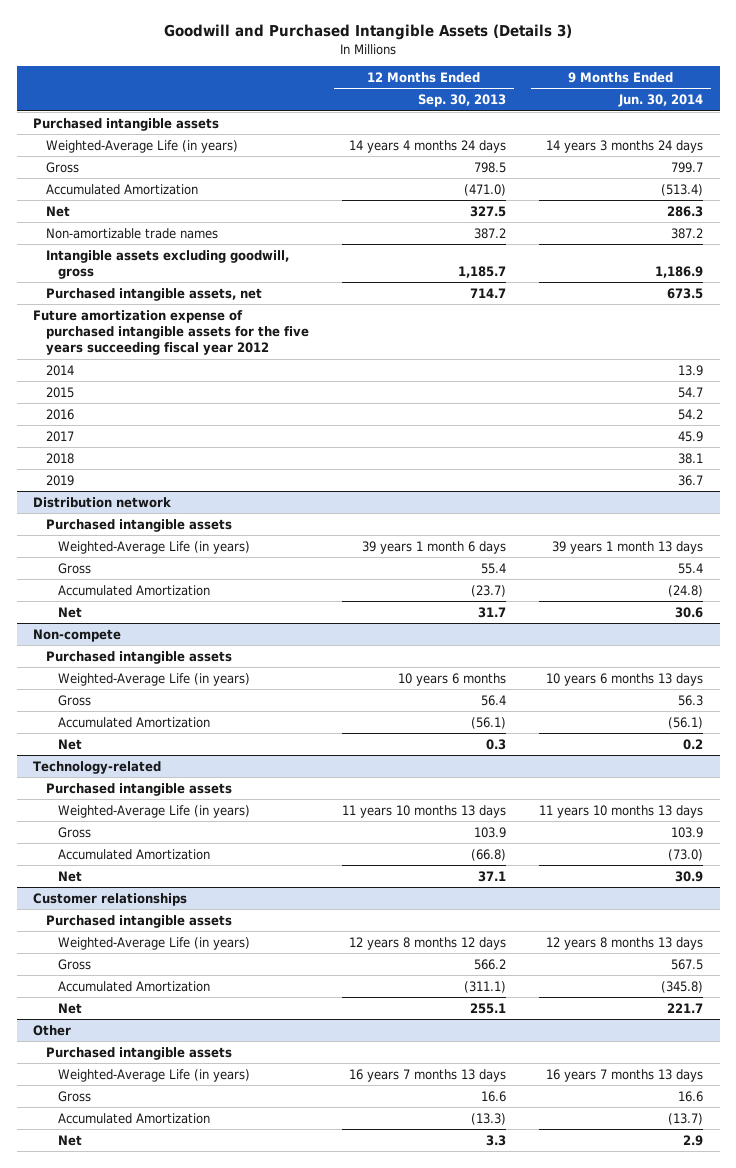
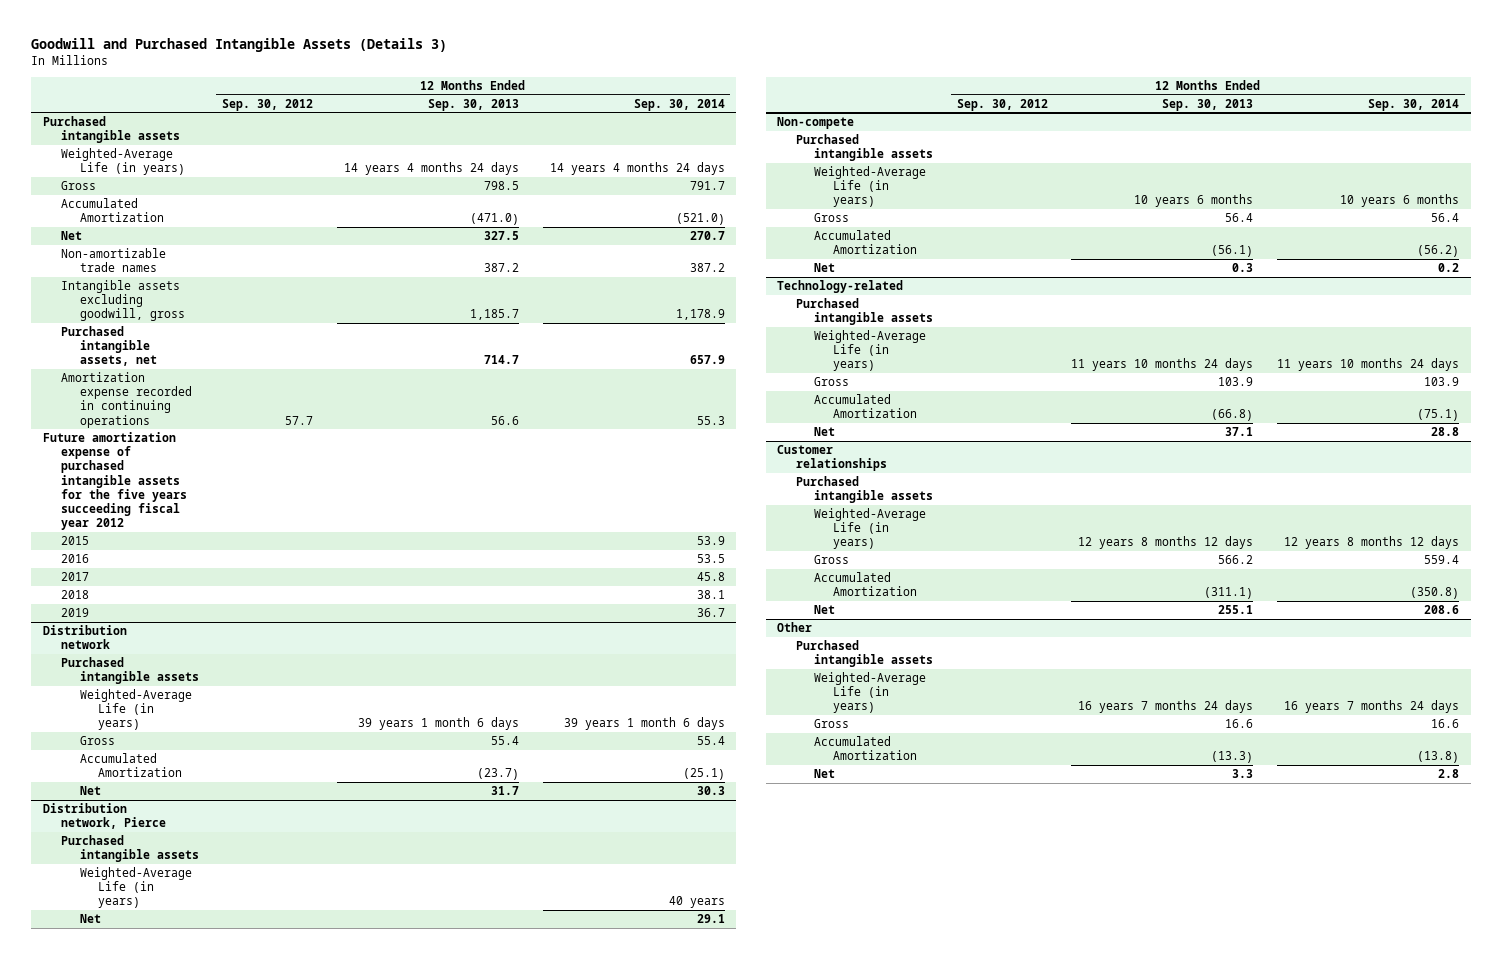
- | 12 Months Ended Sep. 30, 2013 | 9 Months Ended Jun. 30, 2014
+ | 12 Months Ended Sep. 30, 2012 | 12 Months Ended Sep. 30, 2013 | 12 Months Ended Sep. 30, 2014
+ Amortization expense recorded in continuing operations | 57.7 | 56.6 | 55.3
- 2014 | | 13.9
+ Distribution network, Pierce
+ Purchased intangible assets
+ Weighted-Average Life (in years) | | | 40 years
+ Net | | | 29.1
@ Technology-related
- Weighted-Average Life (in years) | 11 years 10 months 13 days | 11 years 10 months 13 days
+ Weighted-Average Life (in years) | | 11 years 10 months 24 days | 11 years 10 months 24 days
@ Other
- Weighted-Average Life (in years) | 16 years 7 months 13 days | 16 years 7 months 13 days
+ Weighted-Average Life (in years) | | 16 years 7 months 24 days | 16 years 7 months 24 days

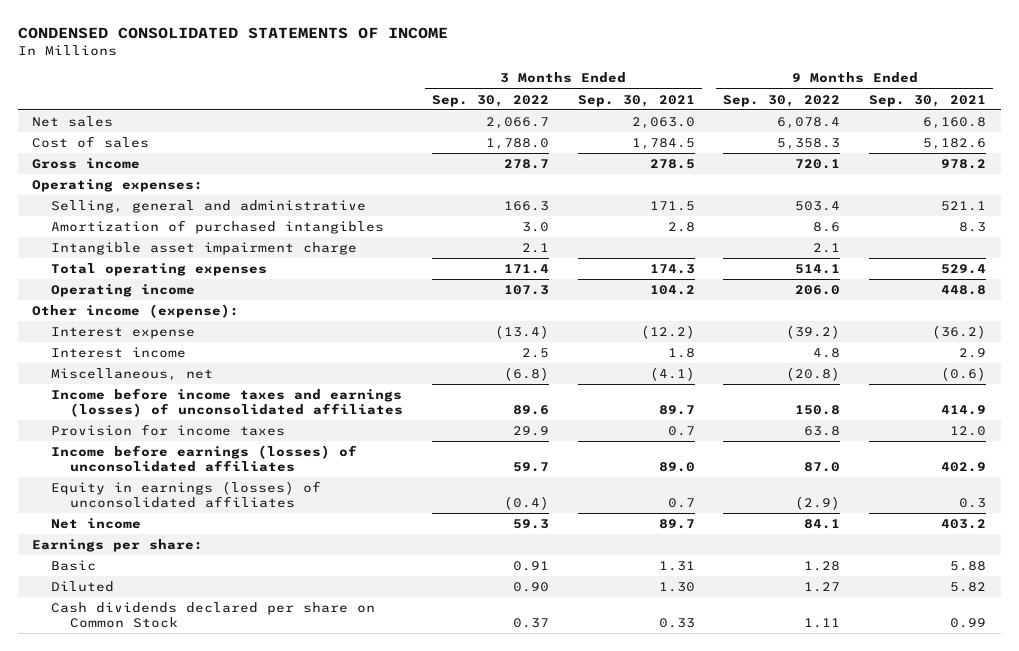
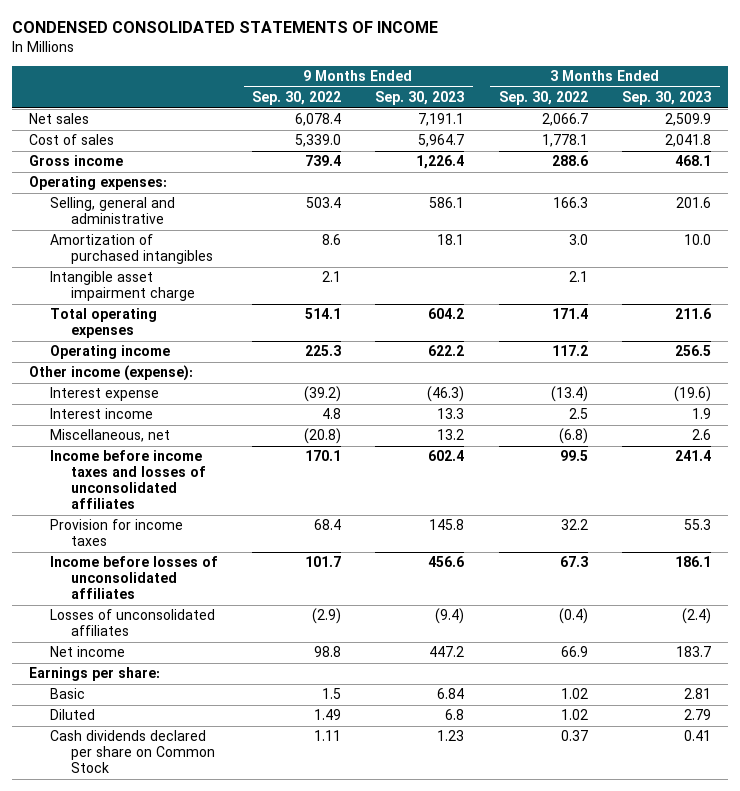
- | 3 Months Ended Sep. 30, 2022 | 3 Months Ended Sep. 30, 2021 | 9 Months Ended Sep. 30, 2022 | 9 Months Ended Sep. 30, 2021
+ | 9 Months Ended Sep. 30, 2022 | 9 Months Ended Sep. 30, 2023 | 3 Months Ended Sep. 30, 2022 | 3 Months Ended Sep. 30, 2023
- Cost of sales | 1,788.0 | 1,784.5 | 5,358.3 | 5,182.6
- Gross income | 278.7 | 278.5 | 720.1 | 978.2
+ Cost of sales | 5,339.0 | 5,964.7 | 1,778.1 | 2,041.8
+ Gross income | 739.4 | 1,226.4 | 288.6 | 468.1
- Operating income | 107.3 | 104.2 | 206.0 | 448.8
+ Operating income | 225.3 | 622.2 | 117.2 | 256.5
- Income before income taxes and earnings (losses) of unconsolidated affiliates | 89.6 | 89.7 | 150.8 | 414.9
- Provision for income taxes | 29.9 | 0.7 | 63.8 | 12.0
- Income before earnings (losses) of unconsolidated affiliates | 59.7 | 89.0 | 87.0 | 402.9
- Equity in earnings (losses) of unconsolidated affiliates | (0.4) | 0.7 | (2.9) | 0.3
- Net income | 59.3 | 89.7 | 84.1 | 403.2
+ Income before income taxes and losses of unconsolidated affiliates | 170.1 | 602.4 | 99.5 | 241.4
+ Provision for income taxes | 68.4 | 145.8 | 32.2 | 55.3
+ Income before losses of unconsolidated affiliates | 101.7 | 456.6 | 67.3 | 186.1
+ Losses of unconsolidated affiliates | (2.9) | (9.4) | (0.4) | (2.4)
+ Net income | 98.8 | 447.2 | 66.9 | 183.7
- Basic | 0.91 | 1.31 | 1.28 | 5.88
- Diluted | 0.90 | 1.30 | 1.27 | 5.82
+ Basic | 1.5 | 6.84 | 1.02 | 2.81
+ Diluted | 1.49 | 6.8 | 1.02 | 2.79

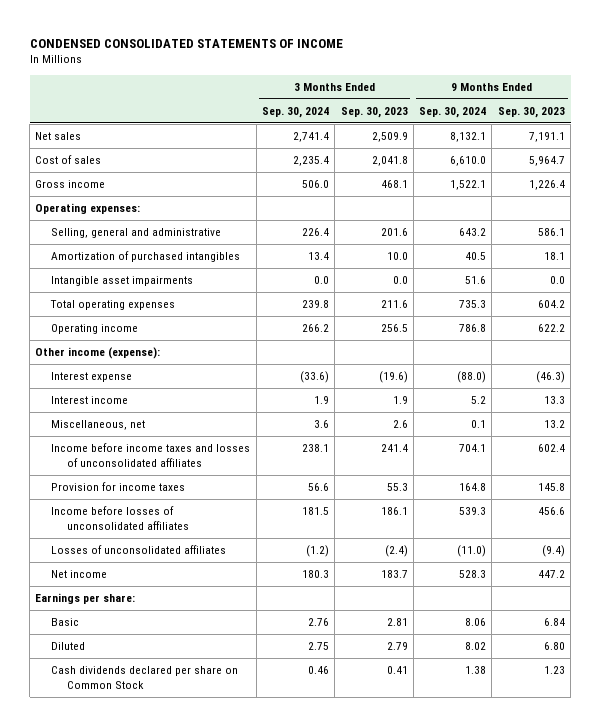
- | 9 Months Ended Sep. 30, 2022 | 9 Months Ended Sep. 30, 2023 | 3 Months Ended Sep. 30, 2022 | 3 Months Ended Sep. 30, 2023
+ | 3 Months Ended Sep. 30, 2024 | 3 Months Ended Sep. 30, 2023 | 9 Months Ended Sep. 30, 2024 | 9 Months Ended Sep. 30, 2023
- Intangible asset impairment charge | 2.1 | | 2.1 |
+ Intangible asset impairments | 0.0 | 0.0 | 51.6 | 0.0
- Diluted | 1.49 | 6.8 | 1.02 | 2.79
+ Diluted | 2.75 | 2.79 | 8.02 | 6.80

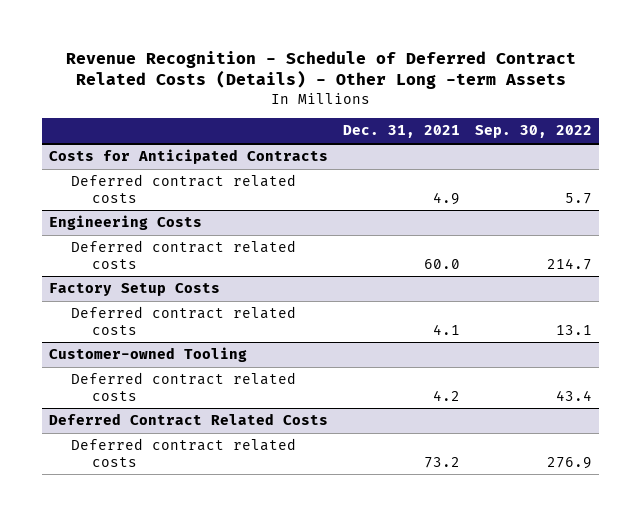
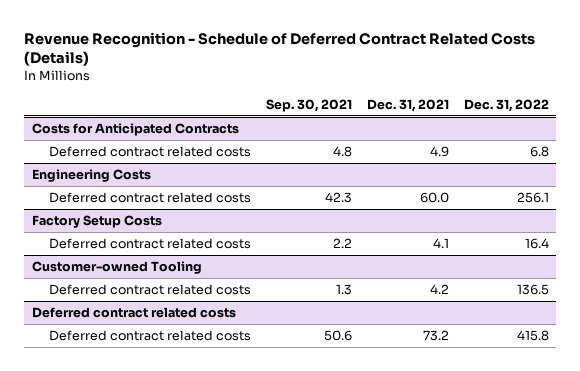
- Revenue Recognition - Schedule of Deferred Contract Related Costs (Details) - Other Long -term Assets
+ Revenue Recognition - Schedule of Deferred Contract Related Costs (Details)
- | Dec. 31, 2021 | Sep. 30, 2022
+ | Sep. 30, 2021 | Dec. 31, 2021 | Dec. 31, 2022
- Deferred Contract Related Costs
+ Deferred contract related costs

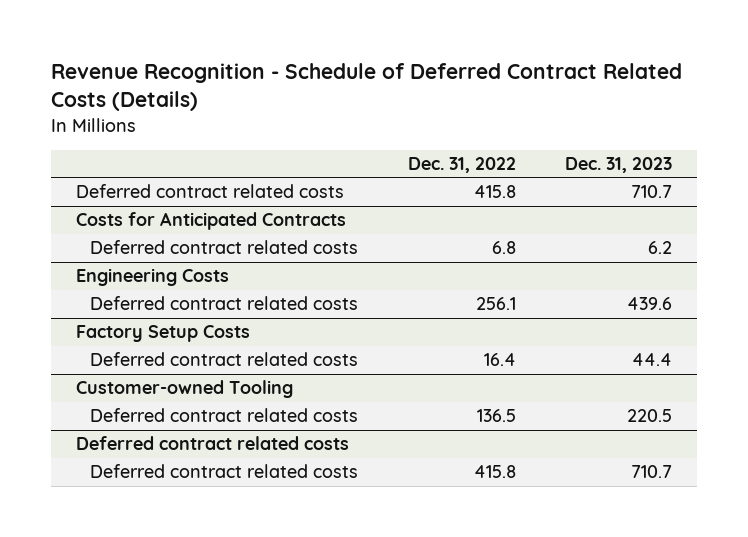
- | Sep. 30, 2021 | Dec. 31, 2021 | Dec. 31, 2022
+ | Dec. 31, 2022 | Dec. 31, 2023
+ Deferred contract related costs | 415.8 | 710.7

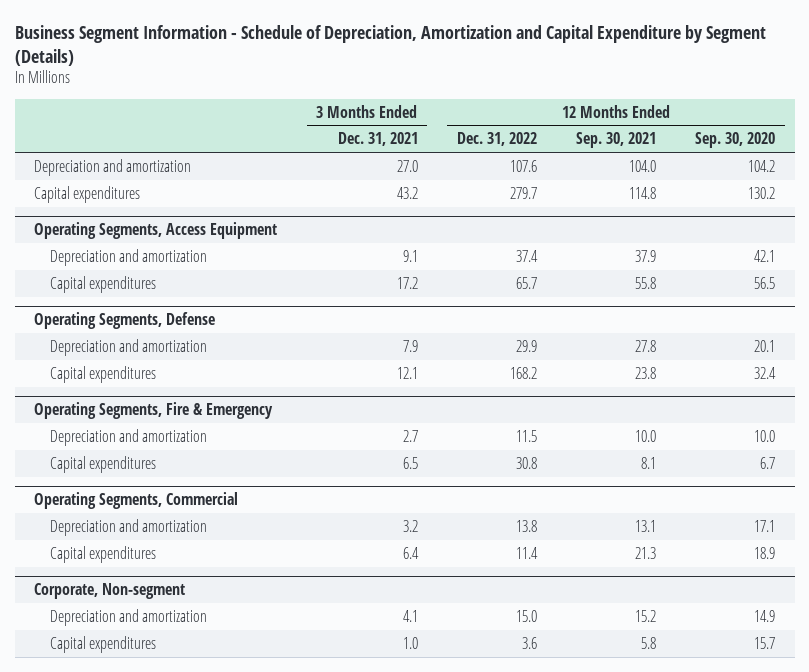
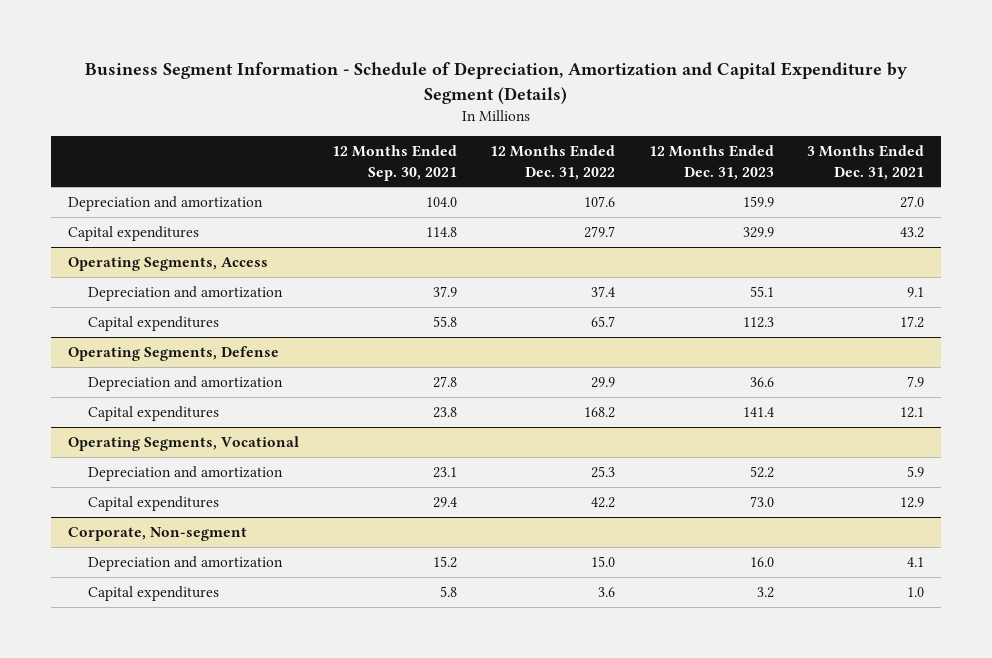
- | 3 Months Ended Dec. 31, 2021 | 12 Months Ended Dec. 31, 2022 | 12 Months Ended Sep. 30, 2021 | 12 Months Ended Sep. 30, 2020
+ | 12 Months Ended Sep. 30, 2021 | 12 Months Ended Dec. 31, 2022 | 12 Months Ended Dec. 31, 2023 | 3 Months Ended Dec. 31, 2021
- Operating Segments, Access Equipment
+ Operating Segments, Access
- Operating Segments, Fire & Emergency
- Depreciation and amortization | 2.7 | 11.5 | 10.0 | 10.0
- Capital expenditures | 6.5 | 30.8 | 8.1 | 6.7
- Operating Segments, Commercial
- Depreciation and amortization | 3.2 | 13.8 | 13.1 | 17.1
- Capital expenditures | 6.4 | 11.4 | 21.3 | 18.9
+ Operating Segments, Vocational
+ Depreciation and amortization | 23.1 | 25.3 | 52.2 | 5.9
+ Capital expenditures | 29.4 | 42.2 | 73.0 | 12.9

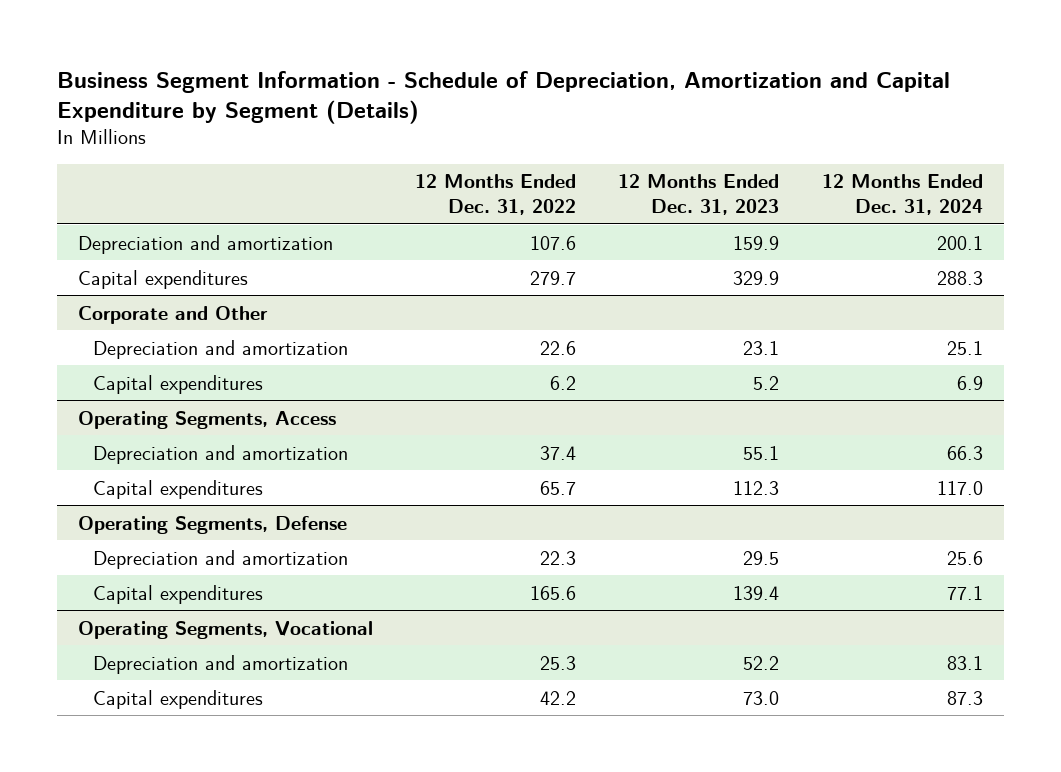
- | 12 Months Ended Sep. 30, 2021 | 12 Months Ended Dec. 31, 2022 | 12 Months Ended Dec. 31, 2023 | 3 Months Ended Dec. 31, 2021
+ | 12 Months Ended Dec. 31, 2022 | 12 Months Ended Dec. 31, 2023 | 12 Months Ended Dec. 31, 2024
+ Corporate and Other
+ Depreciation and amortization | 22.6 | 23.1 | 25.1
+ Capital expenditures | 6.2 | 5.2 | 6.9
@ Operating Segments, Defense
- Depreciation and amortization | 27.8 | 29.9 | 36.6 | 7.9
- Capital expenditures | 23.8 | 168.2 | 141.4 | 12.1
+ Depreciation and amortization | 22.3 | 29.5 | 25.6
+ Capital expenditures | 165.6 | 139.4 | 77.1
- Corporate, Non-segment
- Depreciation and amortization | 15.2 | 15.0 | 16.0 | 4.1
- Capital expenditures | 5.8 | 3.6 | 3.2 | 1.0

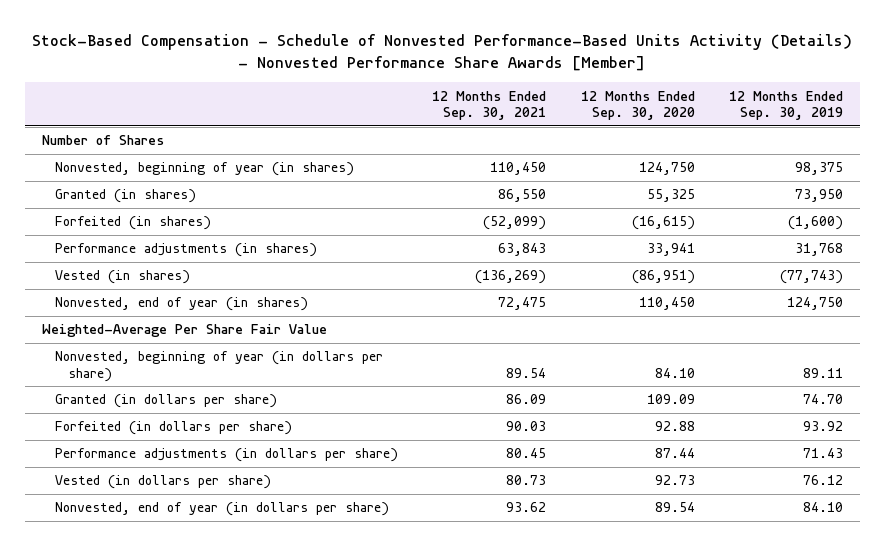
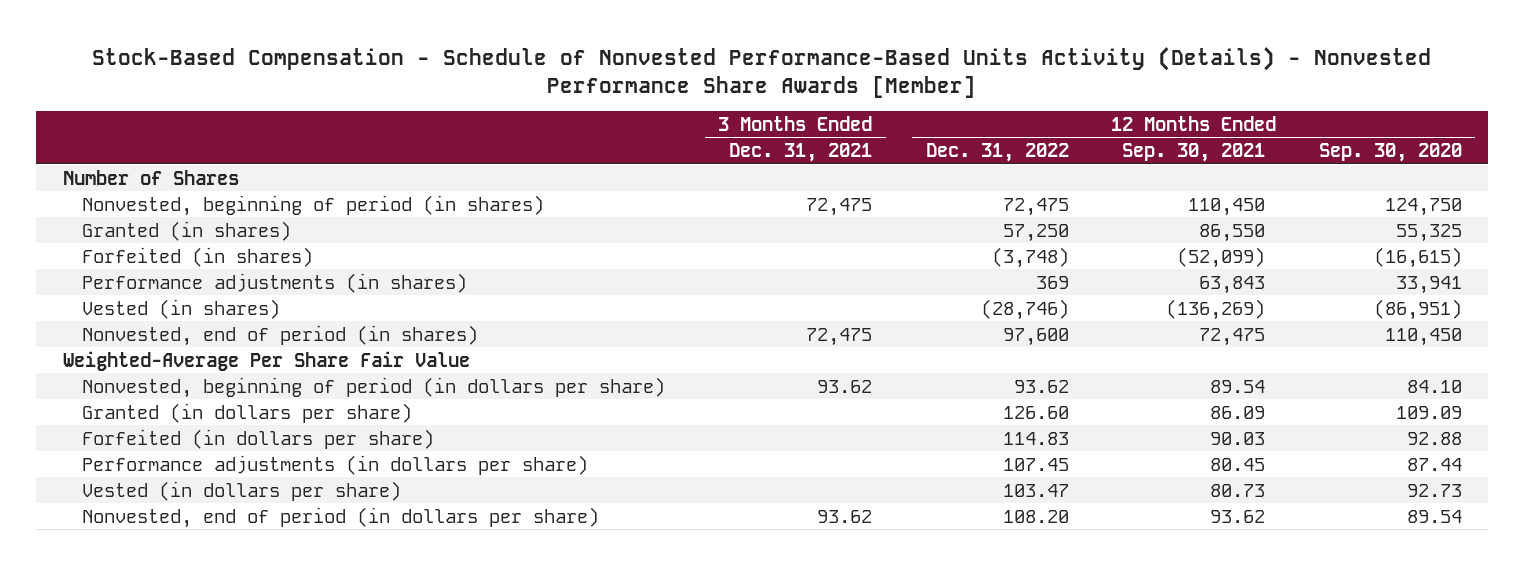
- | 12 Months Ended Sep. 30, 2021 | 12 Months Ended Sep. 30, 2020 | 12 Months Ended Sep. 30, 2019
+ | 3 Months Ended Dec. 31, 2021 | 12 Months Ended Dec. 31, 2022 | 12 Months Ended Sep. 30, 2021 | 12 Months Ended Sep. 30, 2020
- Nonvested, beginning of year (in shares) | 110,450 | 124,750 | 98,375
+ Nonvested, beginning of period (in shares) | 72,475 | 72,475 | 110,450 | 124,750
- Nonvested, end of year (in shares) | 72,475 | 110,450 | 124,750
+ Nonvested, end of period (in shares) | 72,475 | 97,600 | 72,475 | 110,450
- Nonvested, beginning of year (in dollars per share) | 89.54 | 84.10 | 89.11
+ Nonvested, beginning of period (in dollars per share) | 93.62 | 93.62 | 89.54 | 84.10
- Nonvested, end of year (in dollars per share) | 93.62 | 89.54 | 84.10
+ Nonvested, end of period (in dollars per share) | 93.62 | 108.20 | 93.62 | 89.54

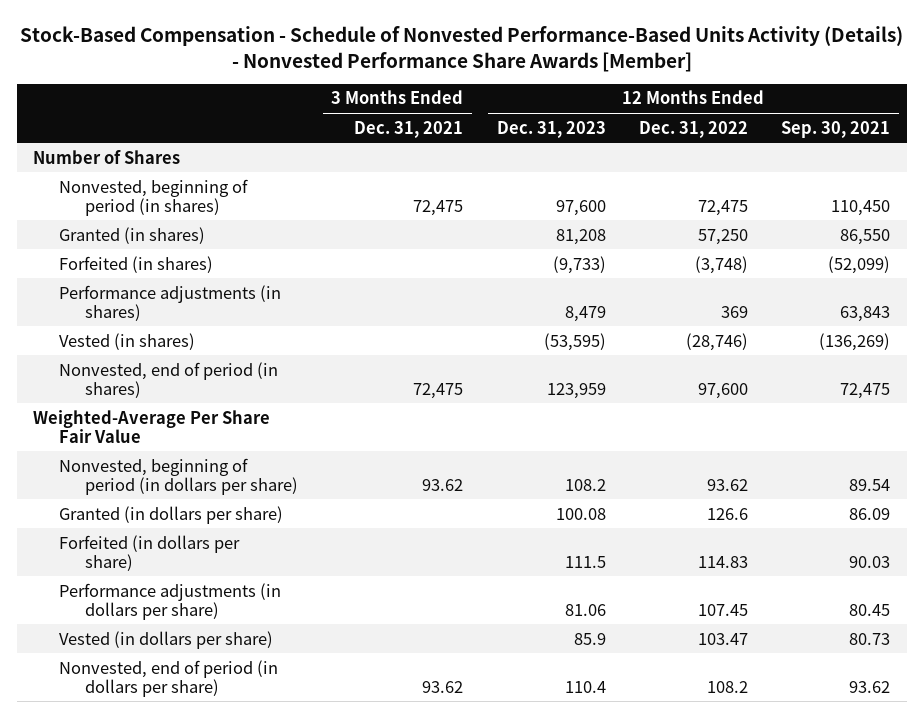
- | 3 Months Ended Dec. 31, 2021 | 12 Months Ended Dec. 31, 2022 | 12 Months Ended Sep. 30, 2021 | 12 Months Ended Sep. 30, 2020
+ | 3 Months Ended Dec. 31, 2021 | 12 Months Ended Dec. 31, 2023 | 12 Months Ended Dec. 31, 2022 | 12 Months Ended Sep. 30, 2021
- Granted (in dollars per share) | | 126.60 | 86.09 | 109.09
+ Granted (in dollars per share) | | 100.08 | 126.6 | 86.09
- Nonvested, end of period (in dollars per share) | 93.62 | 108.20 | 93.62 | 89.54
+ Nonvested, end of period (in dollars per share) | 93.62 | 110.4 | 108.2 | 93.62

